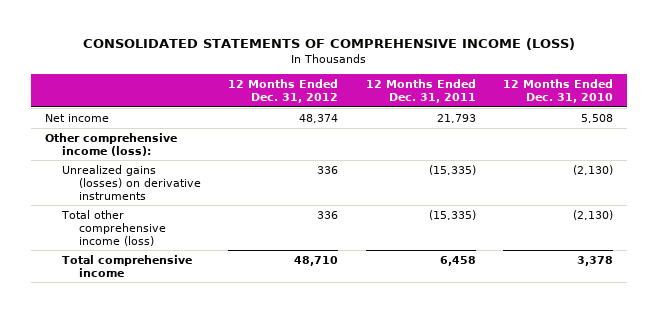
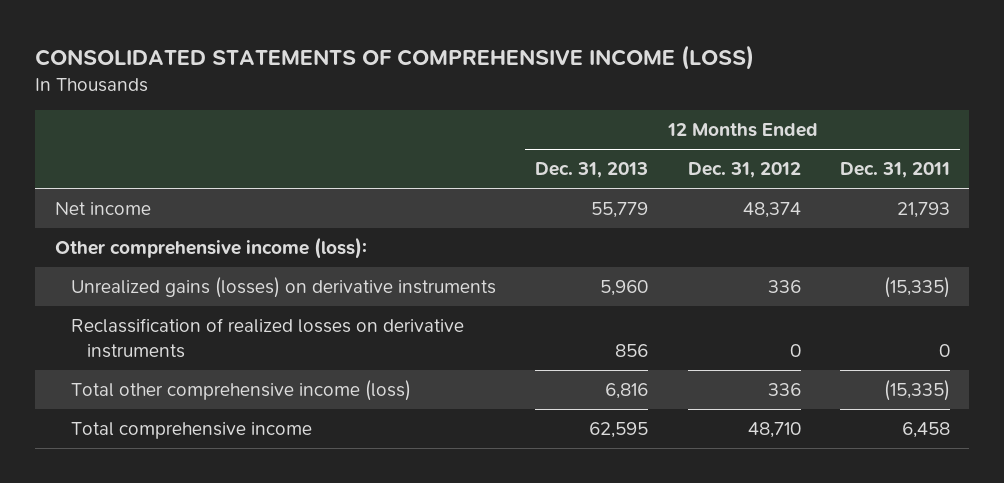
- | 12 Months Ended Dec. 31, 2012 | 12 Months Ended Dec. 31, 2011 | 12 Months Ended Dec. 31, 2010
+ | 12 Months Ended Dec. 31, 2013 | 12 Months Ended Dec. 31, 2012 | 12 Months Ended Dec. 31, 2011
+ Reclassification of realized losses on derivative instruments | 856 | 0 | 0

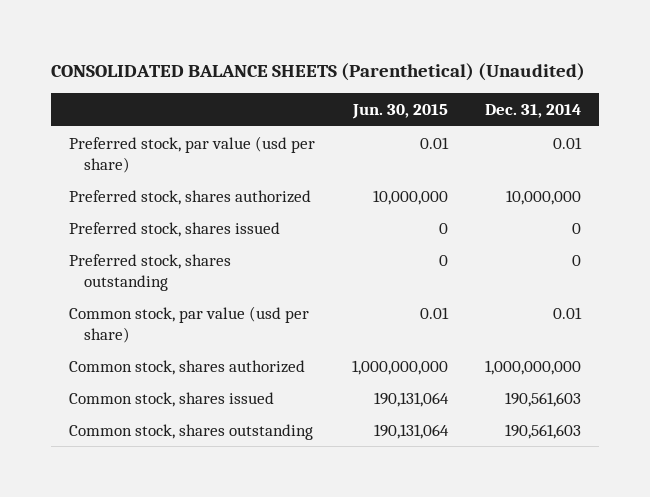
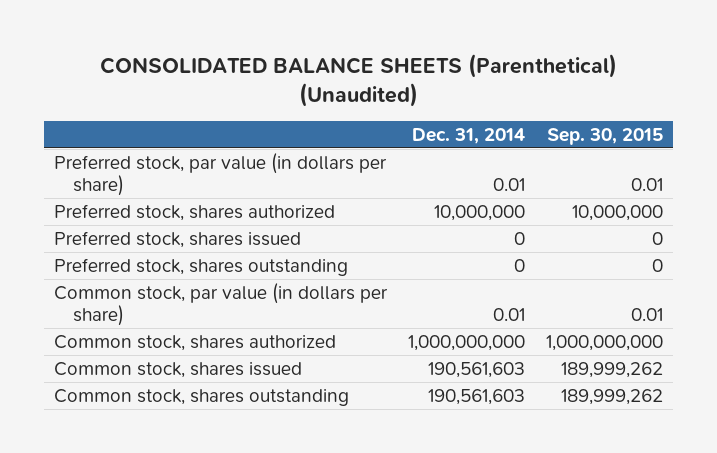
- | Jun. 30, 2015 | Dec. 31, 2014
+ | Dec. 31, 2014 | Sep. 30, 2015
- Preferred stock, par value (usd per share) | 0.01 | 0.01
+ Preferred stock, par value (in dollars per share) | 0.01 | 0.01
- Common stock, par value (usd per share) | 0.01 | 0.01
+ Common stock, par value (in dollars per share) | 0.01 | 0.01

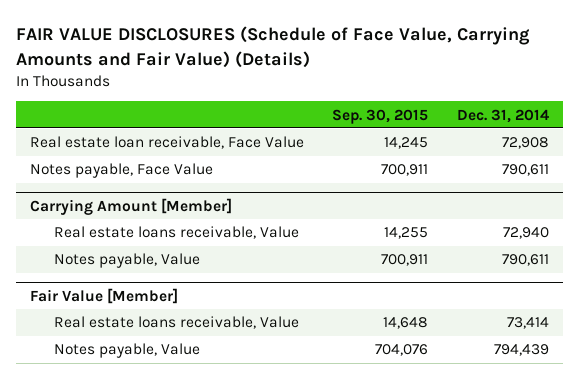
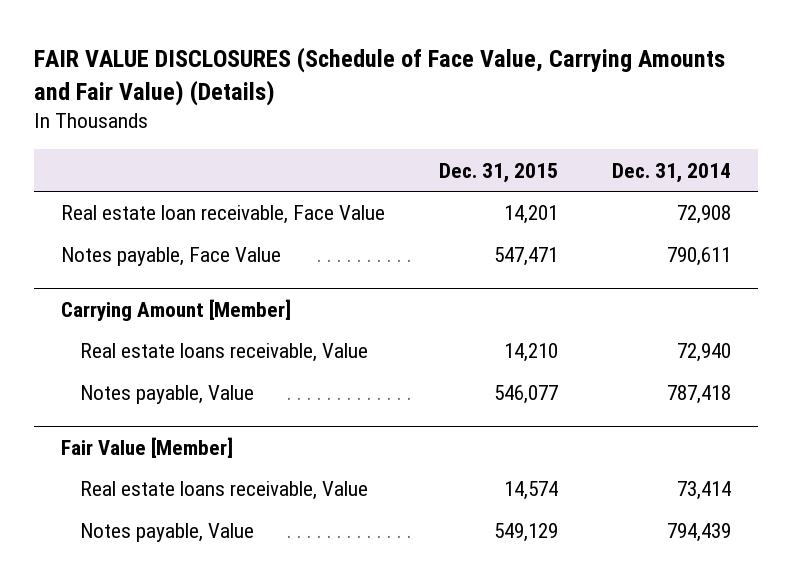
- | Sep. 30, 2015 | Dec. 31, 2014
+ | Dec. 31, 2015 | Dec. 31, 2014
@ Carrying Amount [Member]
- Notes payable, Value | 700,911 | 790,611
+ Notes payable, Value | 546,077 | 787,418

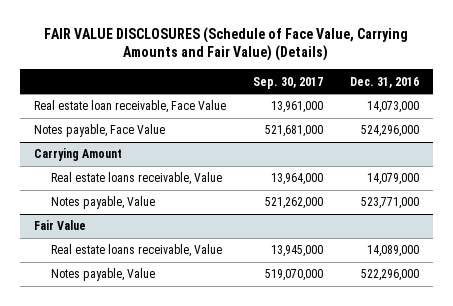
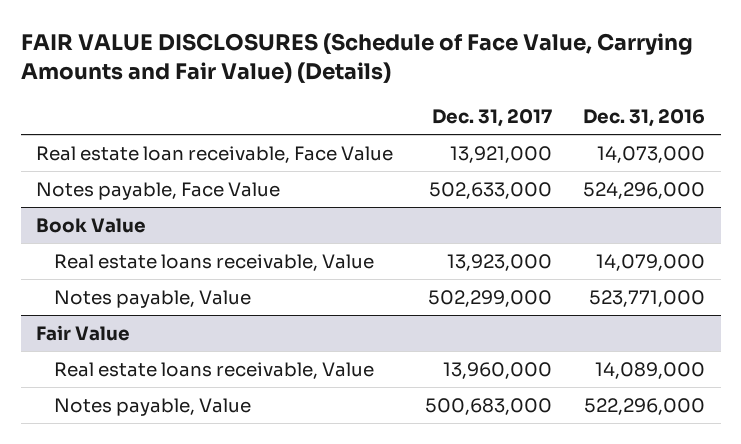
- | Sep. 30, 2017 | Dec. 31, 2016
+ | Dec. 31, 2017 | Dec. 31, 2016
- Carrying Amount
+ Book Value

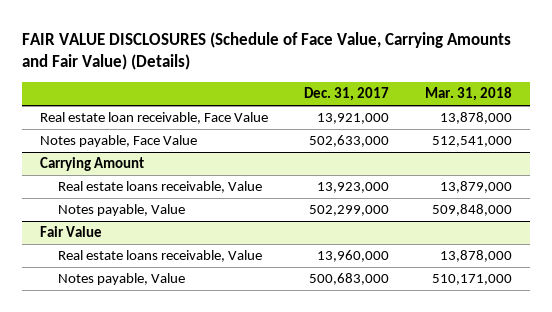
- | Dec. 31, 2017 | Dec. 31, 2016
+ | Dec. 31, 2017 | Mar. 31, 2018
- Book Value
+ Carrying Amount

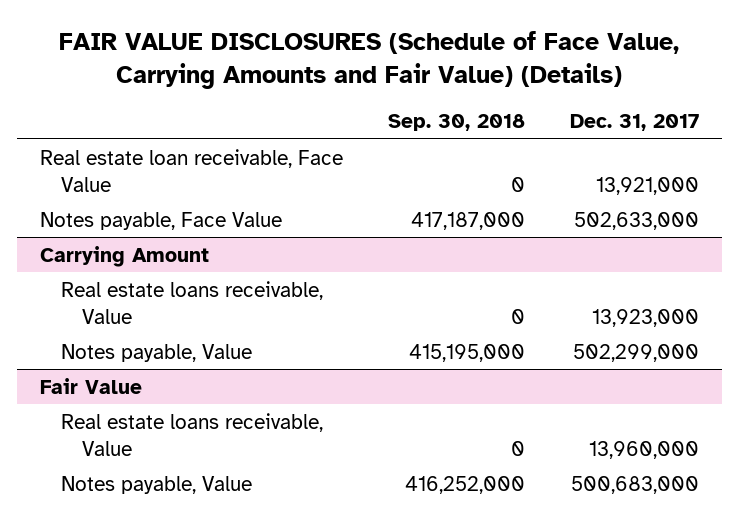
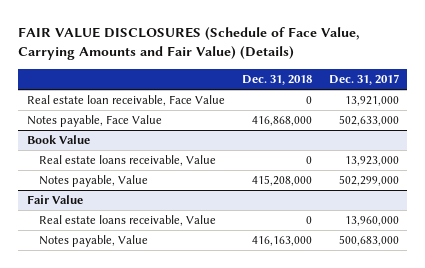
- | Sep. 30, 2018 | Dec. 31, 2017
+ | Dec. 31, 2018 | Dec. 31, 2017
- Carrying Amount
+ Book Value

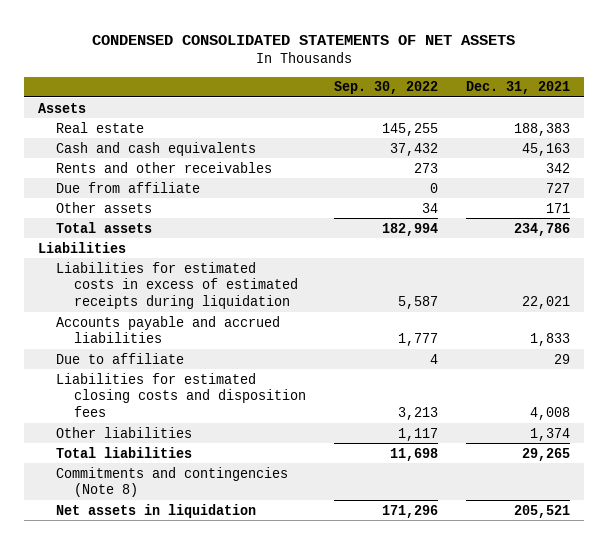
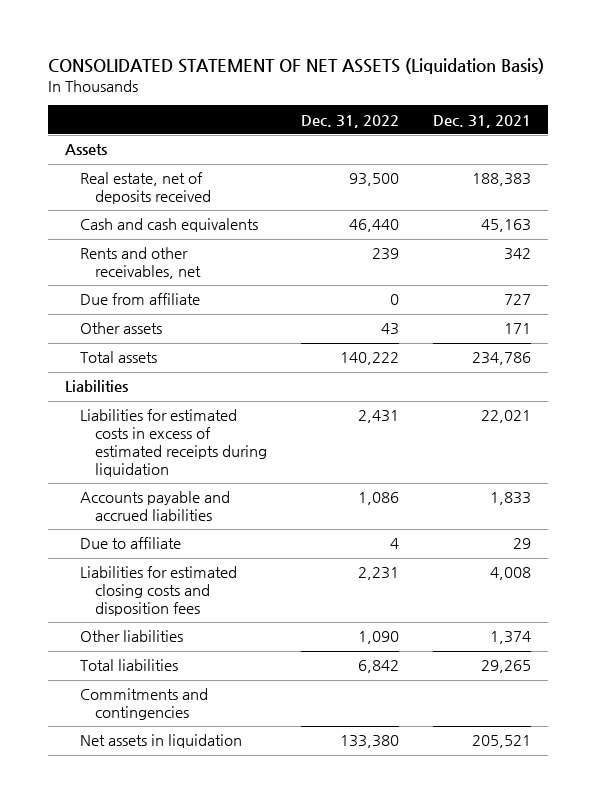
- CONDENSED CONSOLIDATED STATEMENTS OF NET ASSETS
+ CONSOLIDATED STATEMENT OF NET ASSETS (Liquidation Basis)
- | Sep. 30, 2022 | Dec. 31, 2021
+ | Dec. 31, 2022 | Dec. 31, 2021
- Real estate | 145,255 | 188,383
+ Real estate, net of deposits received | 93,500 | 188,383
- Rents and other receivables | 273 | 342
+ Rents and other receivables, net | 239 | 342
- Commitments and contingencies (Note 8)
+ Commitments and contingencies

